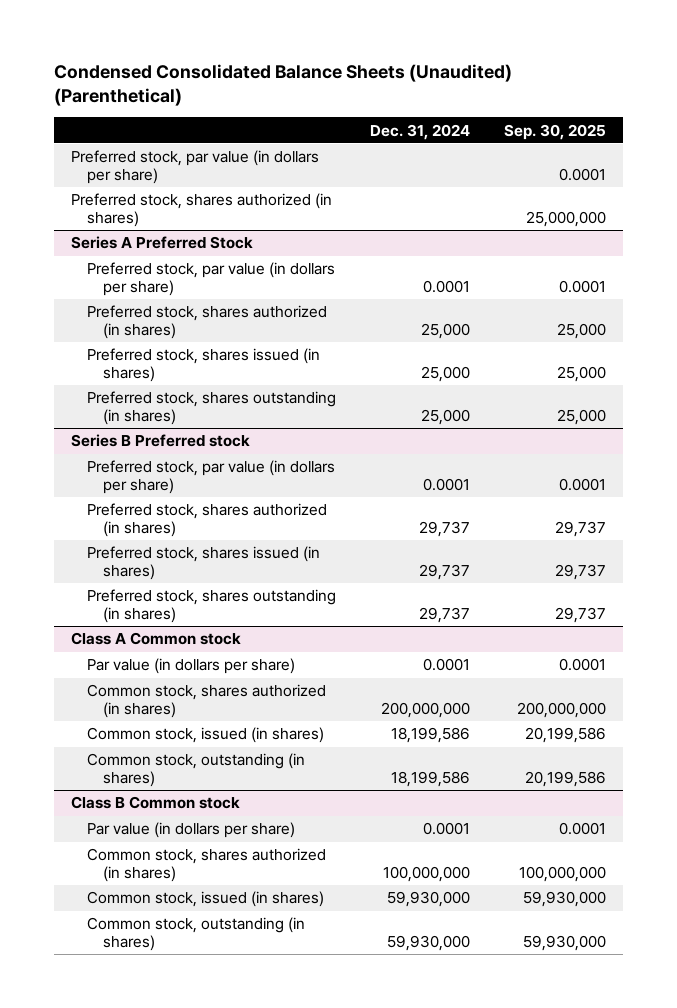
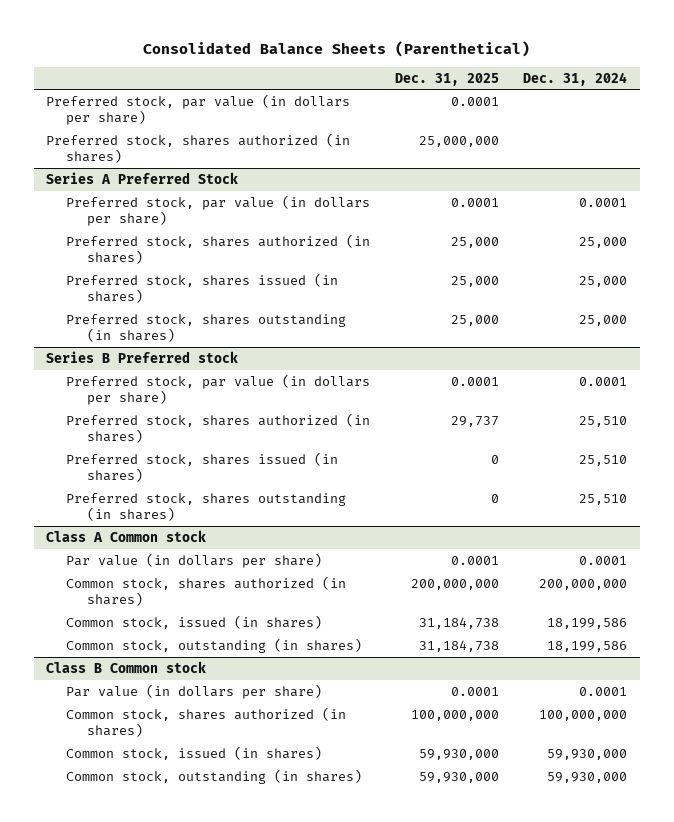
- Condensed Consolidated Balance Sheets (Unaudited) (Parenthetical)
+ Consolidated Balance Sheets (Parenthetical)
- | Dec. 31, 2024 | Sep. 30, 2025
+ | Dec. 31, 2025 | Dec. 31, 2024
@ Series B Preferred stock
- Preferred stock, shares authorized (in shares) | 29,737 | 29,737
- Preferred stock, shares issued (in shares) | 29,737 | 29,737
- Preferred stock, shares outstanding (in shares) | 29,737 | 29,737
+ Preferred stock, shares authorized (in shares) | 29,737 | 25,510
+ Preferred stock, shares issued (in shares) | 0 | 25,510
+ Preferred stock, shares outstanding (in shares) | 0 | 25,510

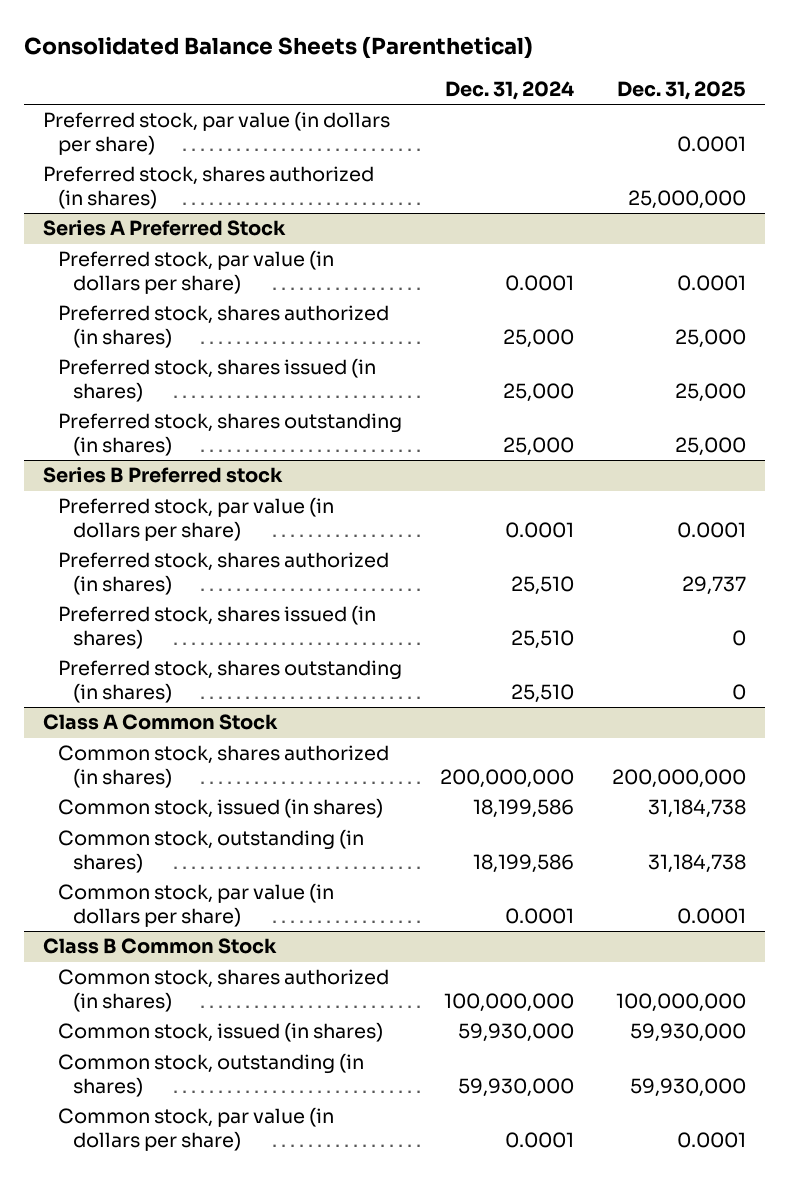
- | Dec. 31, 2025 | Dec. 31, 2024
+ | Dec. 31, 2024 | Dec. 31, 2025
- Class A Common stock
- Par value (in dollars per share) | 0.0001 | 0.0001
+ Class A Common Stock
- Class B Common stock
- Par value (in dollars per share) | 0.0001 | 0.0001
+ Common stock, par value (in dollars per share) | 0.0001 | 0.0001
+ Class B Common Stock
+ Common stock, par value (in dollars per share) | 0.0001 | 0.0001

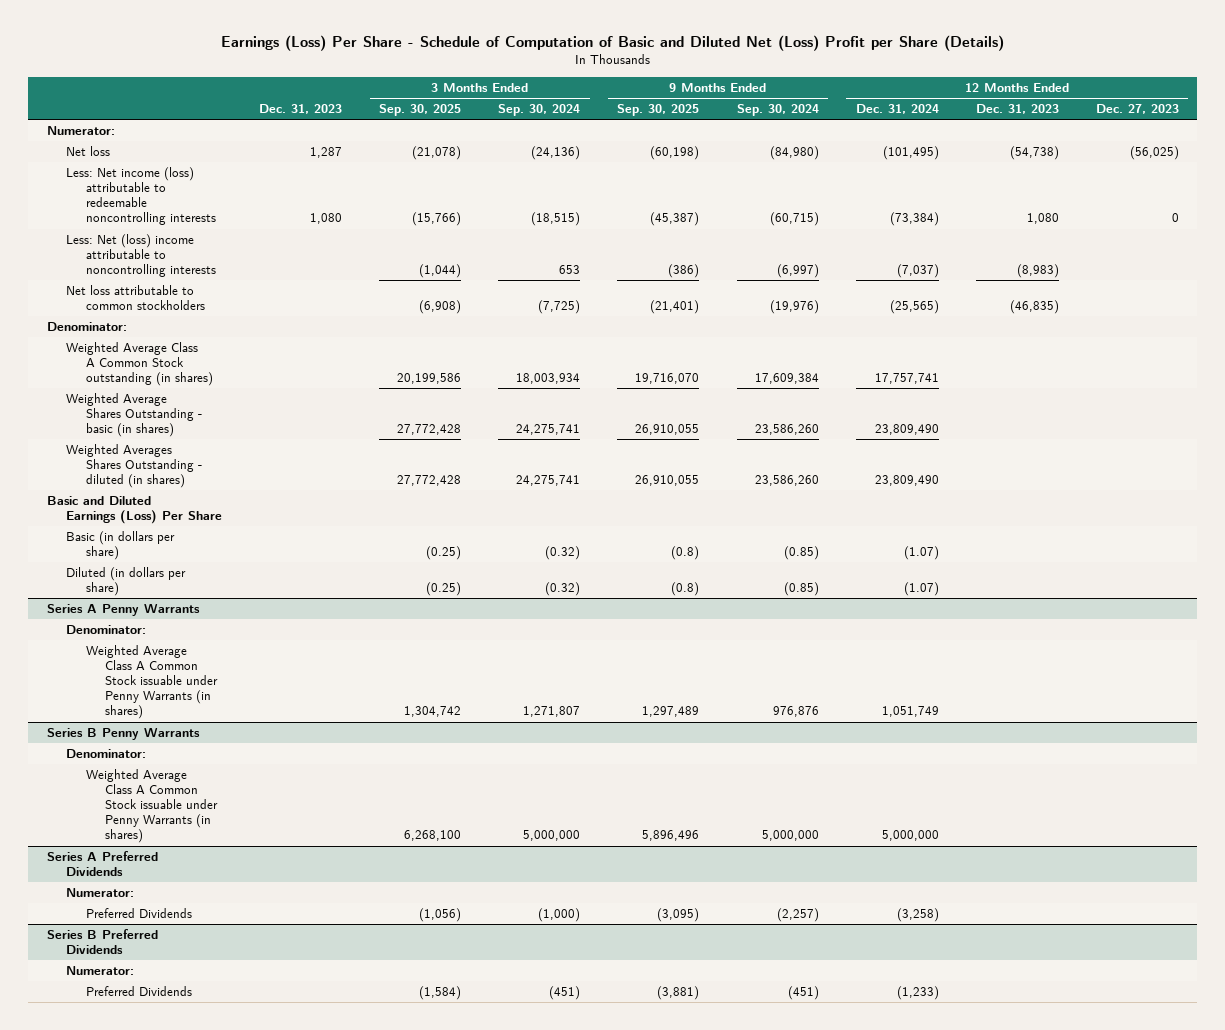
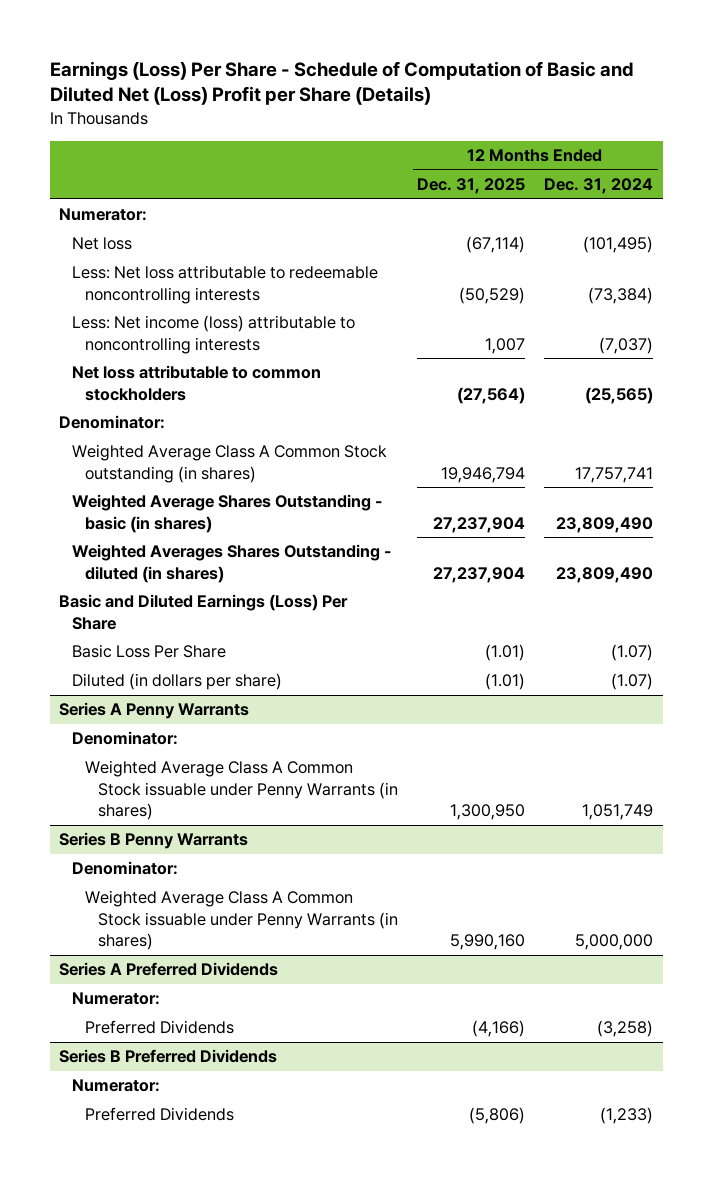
- | Dec. 31, 2023 | 3 Months Ended Sep. 30, 2025 | 3 Months Ended Sep. 30, 2024 | 9 Months Ended Sep. 30, 2025 | 9 Months Ended Sep. 30, 2024 | 12 Months Ended Dec. 31, 2024 | 12 Months Ended Dec. 31, 2023 | 12 Months Ended Dec. 27, 2023
+ | 12 Months Ended Dec. 31, 2025 | 12 Months Ended Dec. 31, 2024
- Less: Net income (loss) attributable to redeemable noncontrolling interests | 1,080 | (15,766) | (18,515) | (45,387) | (60,715) | (73,384) | 1,080 | 0
- Less: Net (loss) income attributable to noncontrolling interests | | (1,044) | 653 | (386) | (6,997) | (7,037) | (8,983) |
+ Less: Net loss attributable to redeemable noncontrolling interests | (50,529) | (73,384)
+ Less: Net income (loss) attributable to noncontrolling interests | 1,007 | (7,037)
- Basic (in dollars per share) | | (0.25) | (0.32) | (0.8) | (0.85) | (1.07) | |
+ Basic Loss Per Share | (1.01) | (1.07)

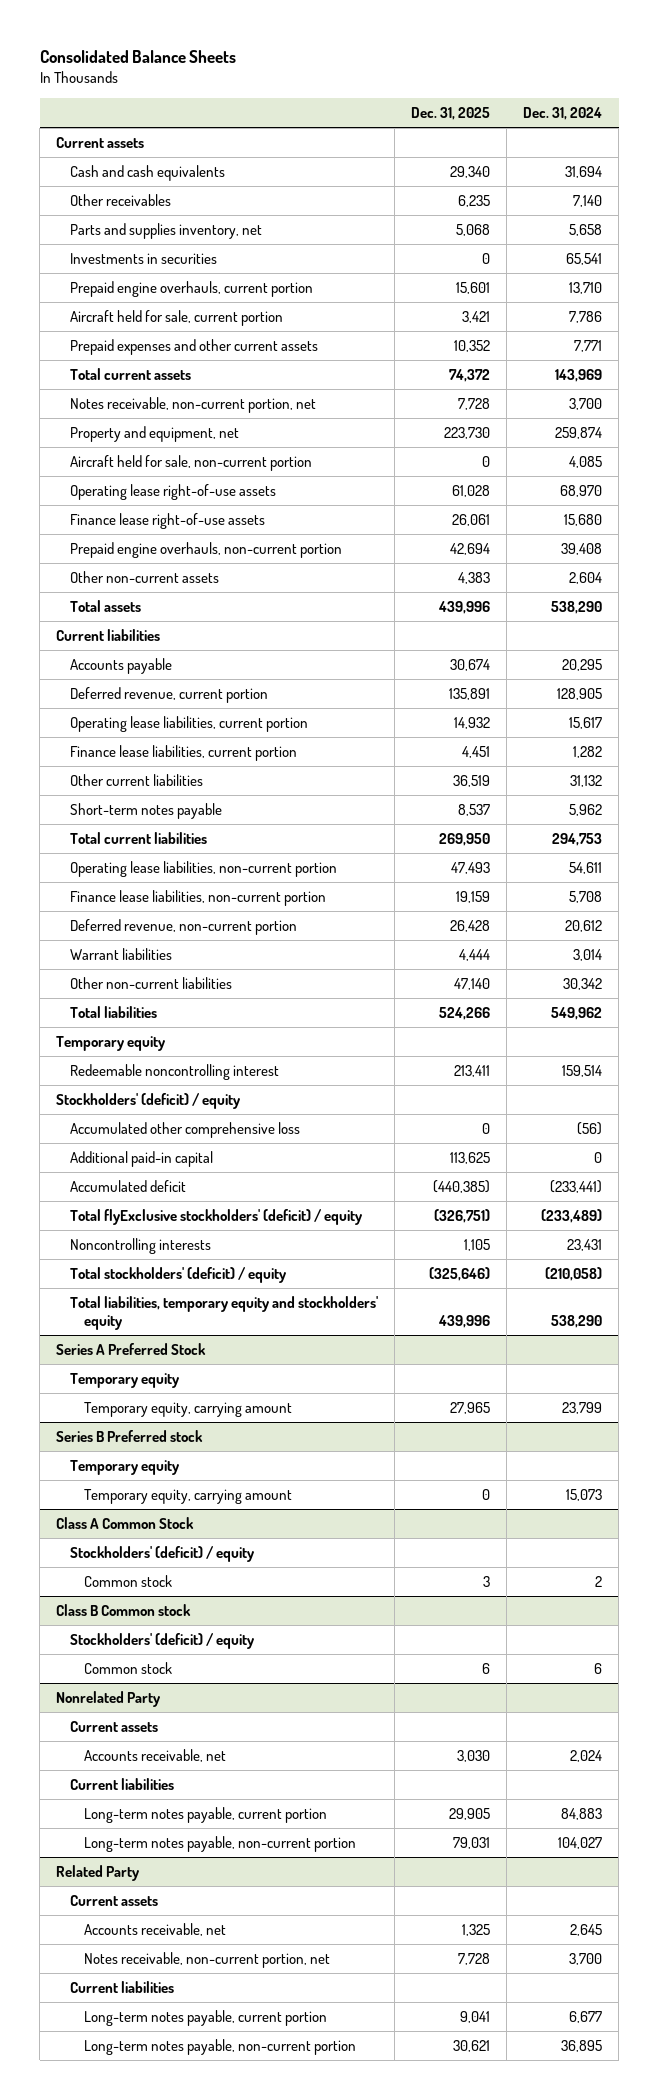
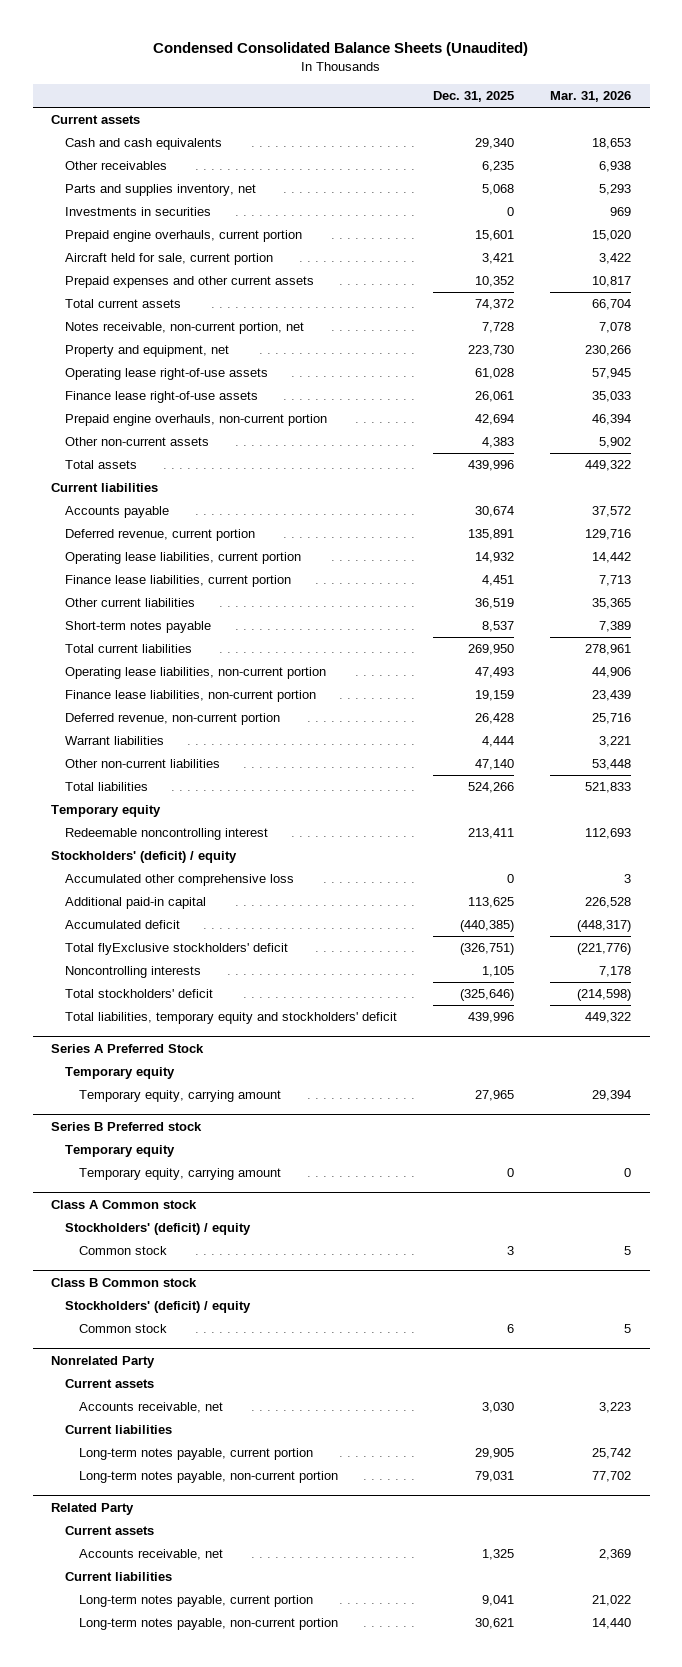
- Consolidated Balance Sheets
+ Condensed Consolidated Balance Sheets (Unaudited)
- | Dec. 31, 2025 | Dec. 31, 2024
+ | Dec. 31, 2025 | Mar. 31, 2026
- Aircraft held for sale, non-current portion | 0 | 4,085
- Total flyExclusive stockholders' (deficit) / equity | (326,751) | (233,489)
+ Total flyExclusive stockholders' deficit | (326,751) | (221,776)
- Total stockholders' (deficit) / equity | (325,646) | (210,058)
- Total liabilities, temporary equity and stockholders' equity | 439,996 | 538,290
+ Total stockholders' deficit | (325,646) | (214,598)
+ Total liabilities, temporary equity and stockholders' deficit | 439,996 | 449,322
- Class A Common Stock
+ Class A Common stock
@ Related Party
- Notes receivable, non-current portion, net | 7,728 | 3,700

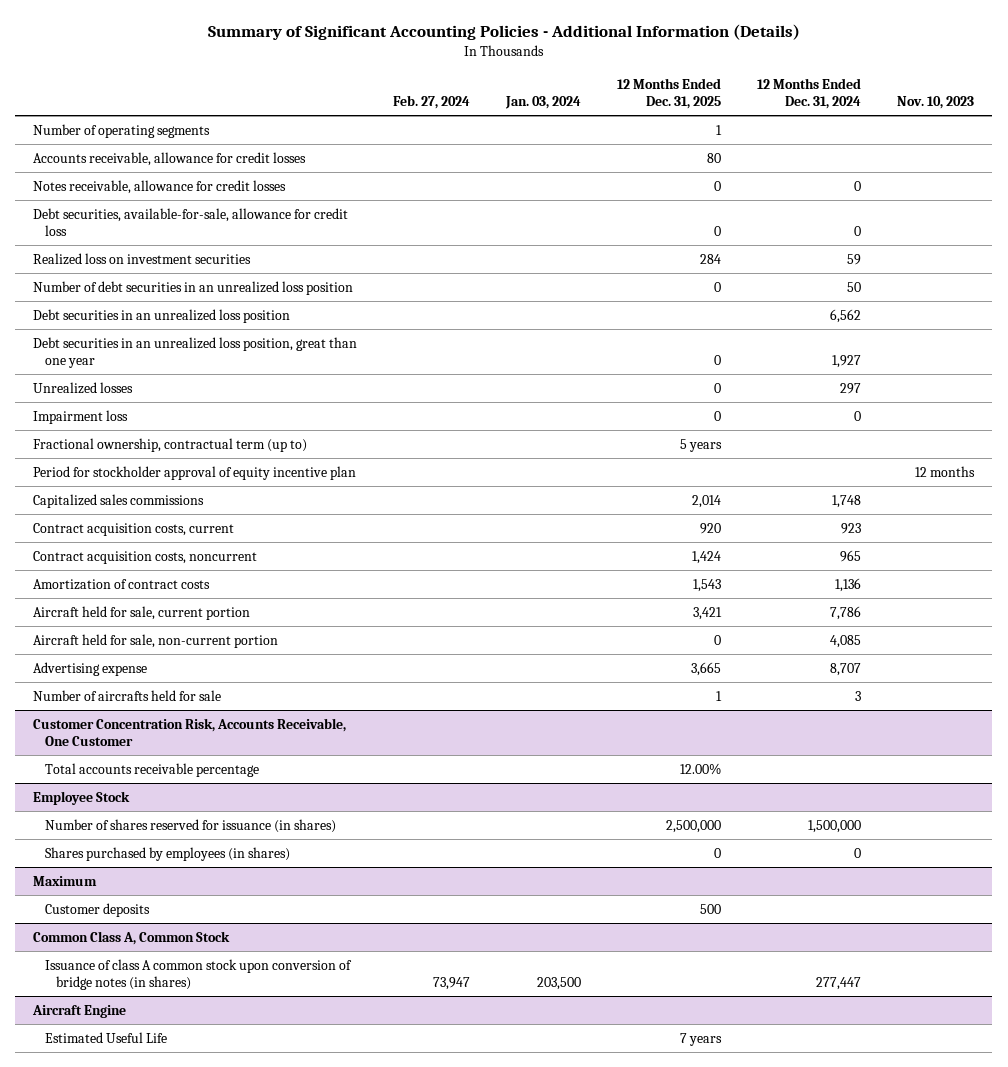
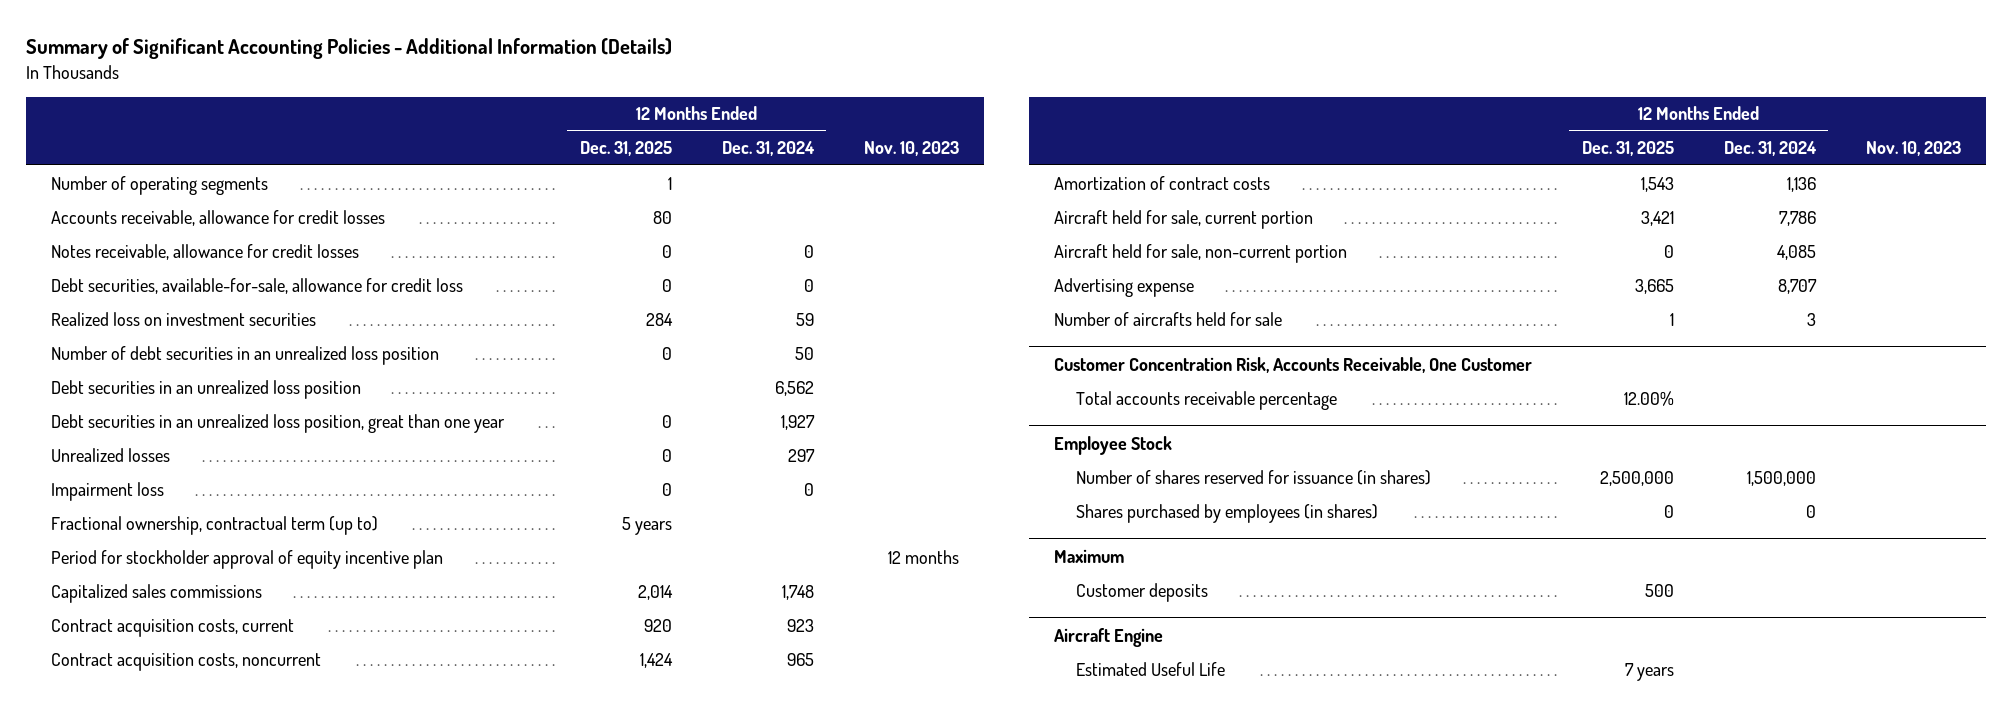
- | Feb. 27, 2024 | Jan. 03, 2024 | 12 Months Ended Dec. 31, 2025 | 12 Months Ended Dec. 31, 2024 | Nov. 10, 2023
+ | 12 Months Ended Dec. 31, 2025 | 12 Months Ended Dec. 31, 2024 | Nov. 10, 2023
- Common Class A, Common Stock
- Issuance of class A common stock upon conversion of bridge notes (in shares) | 73,947 | 203,500 | | 277,447 |

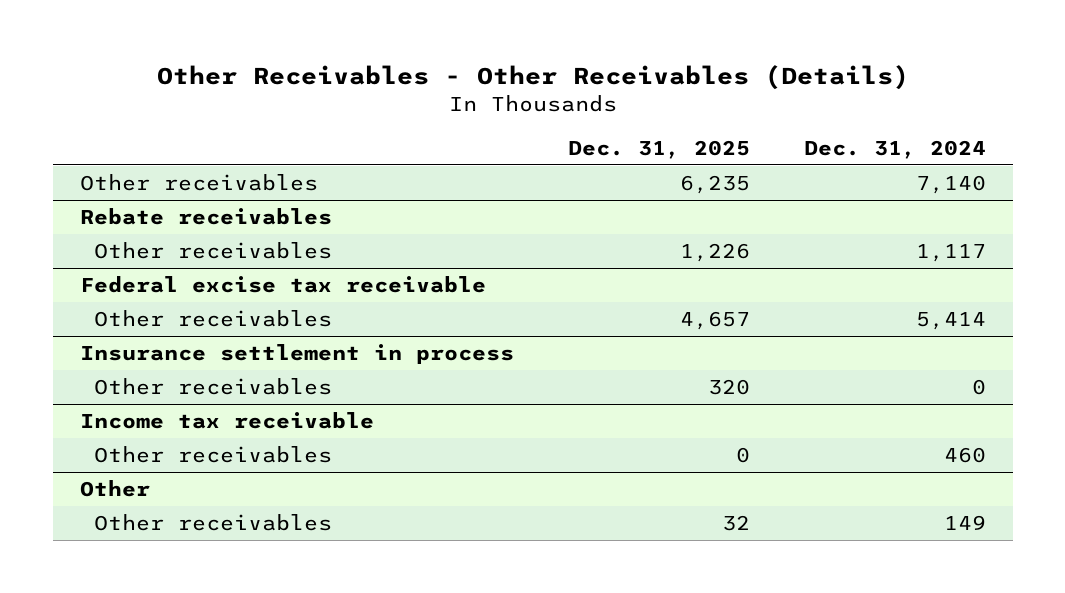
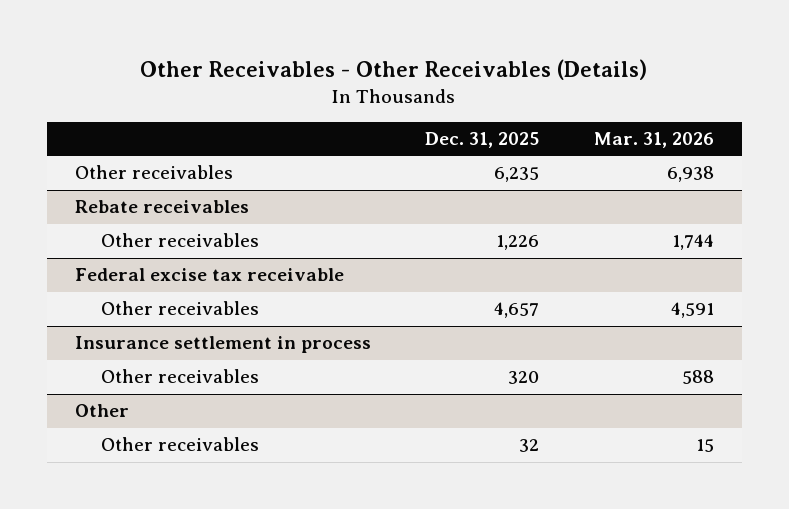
- | Dec. 31, 2025 | Dec. 31, 2024
+ | Dec. 31, 2025 | Mar. 31, 2026
- Income tax receivable
- Other receivables | 0 | 460

